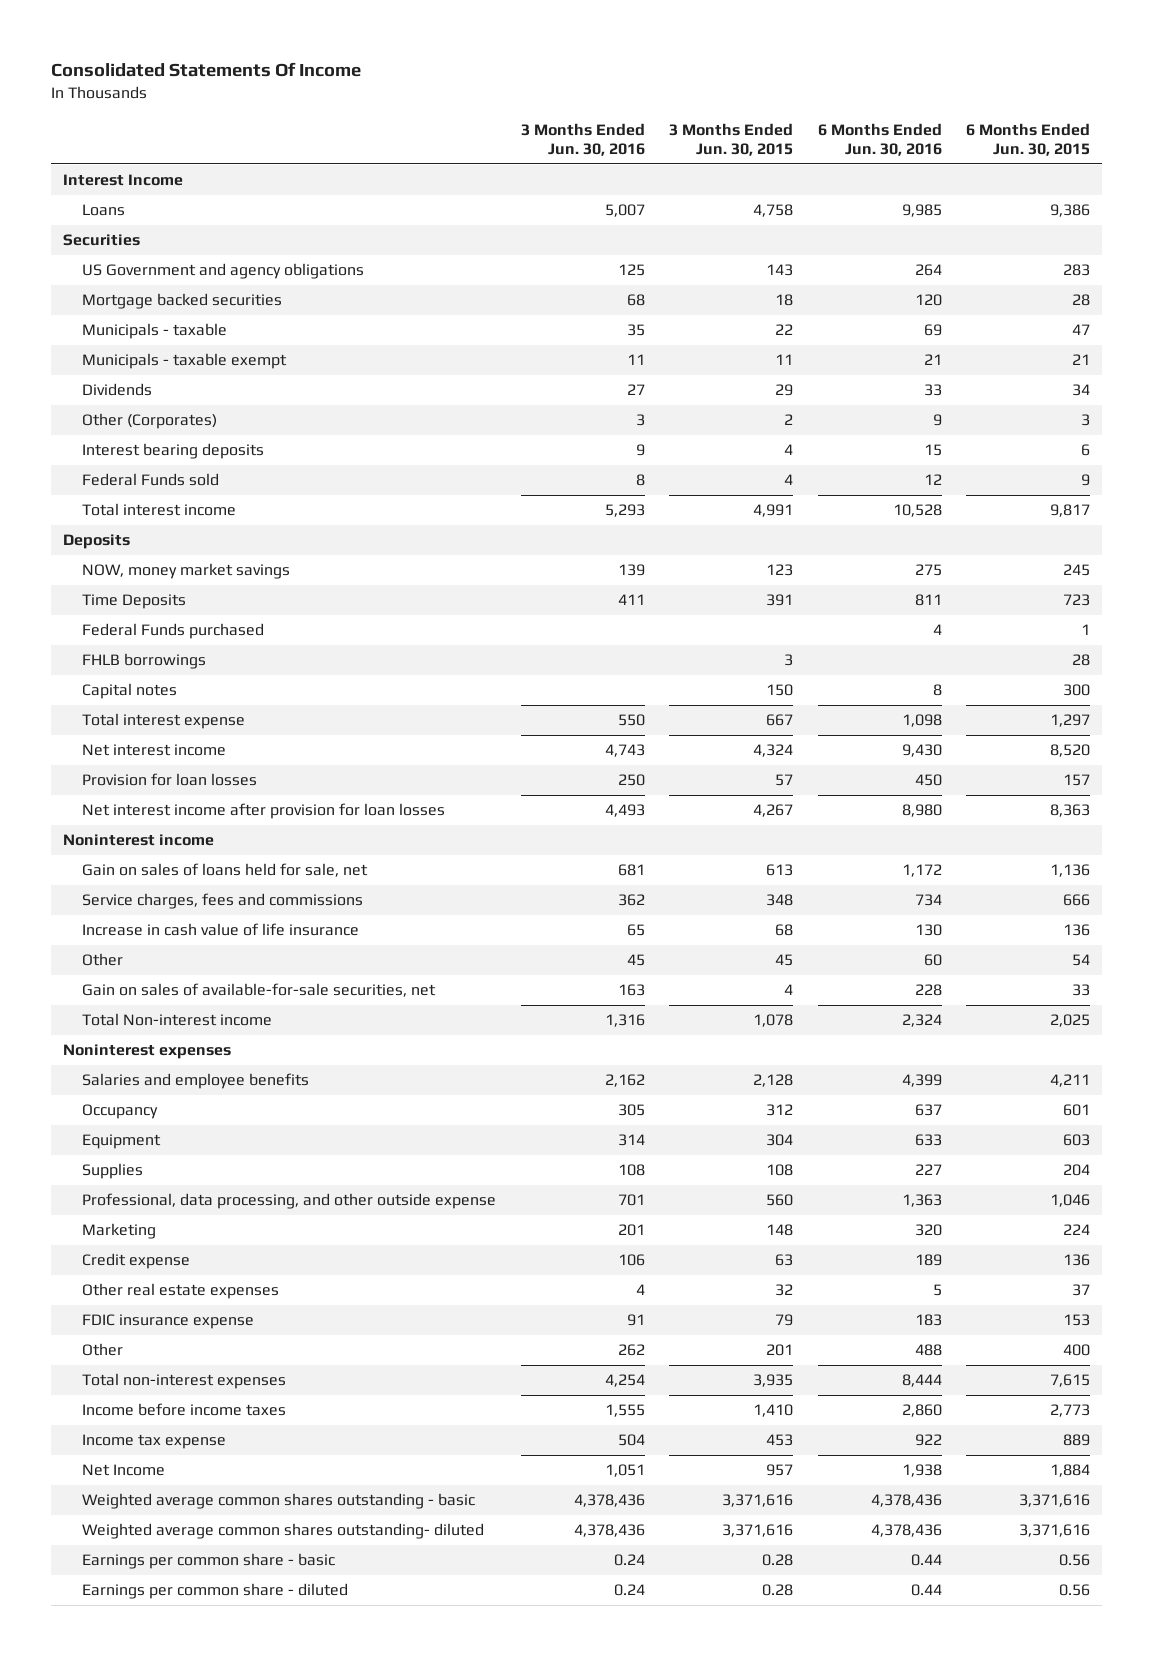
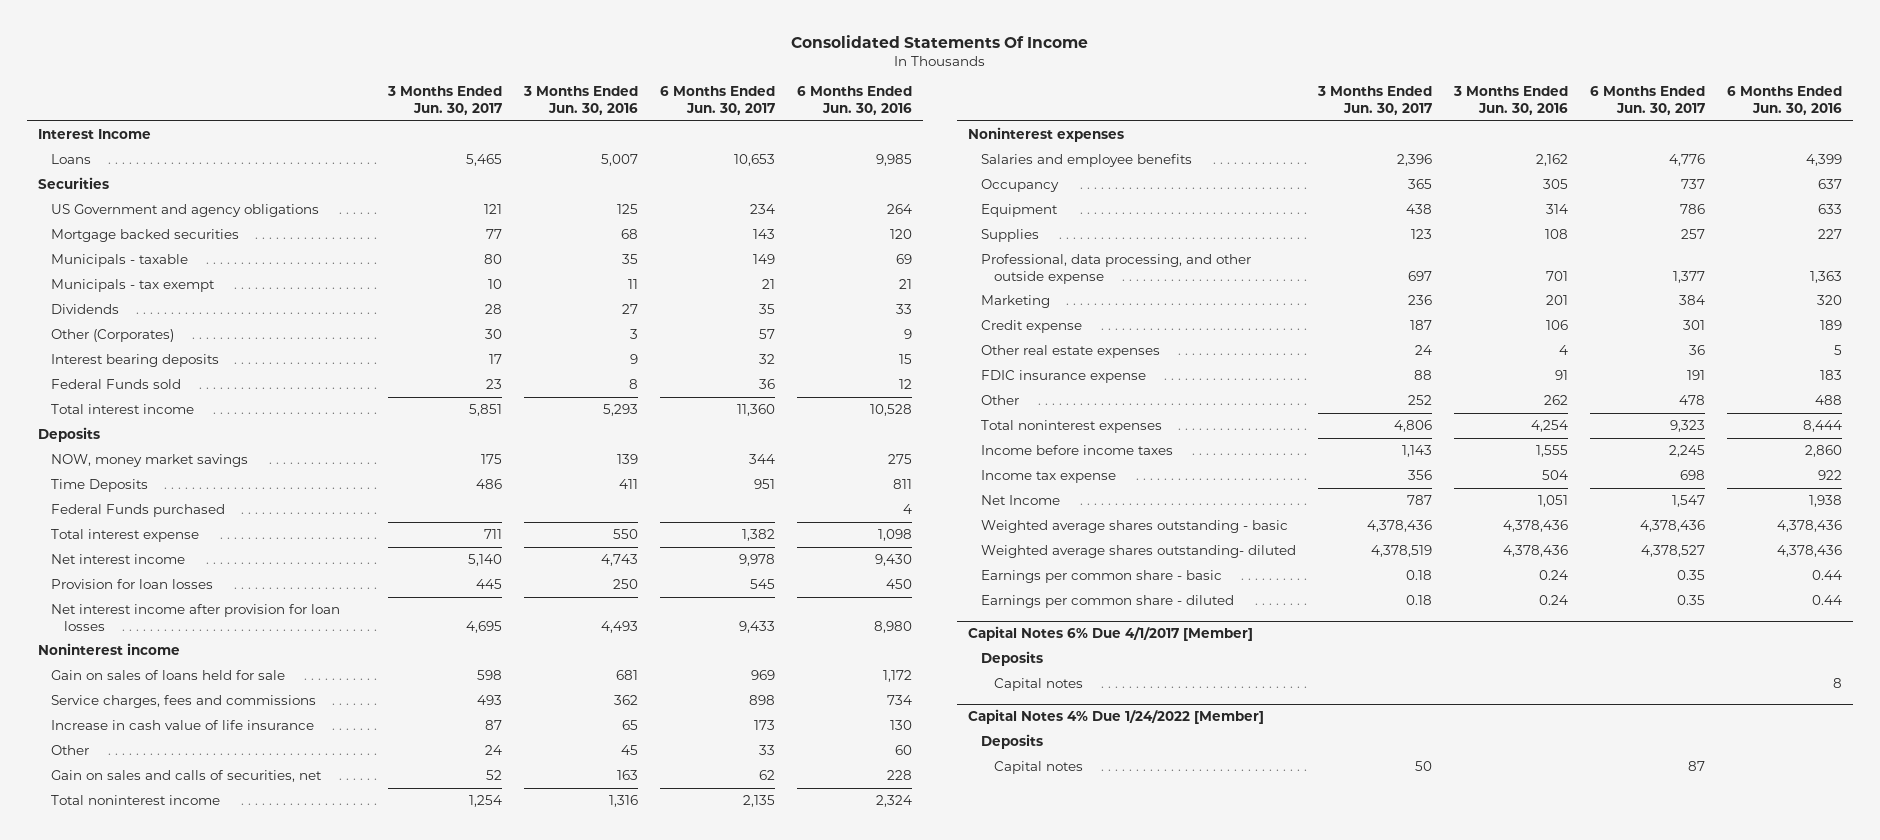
- | 3 Months Ended Jun. 30, 2016 | 3 Months Ended Jun. 30, 2015 | 6 Months Ended Jun. 30, 2016 | 6 Months Ended Jun. 30, 2015
+ | 3 Months Ended Jun. 30, 2017 | 3 Months Ended Jun. 30, 2016 | 6 Months Ended Jun. 30, 2017 | 6 Months Ended Jun. 30, 2016
- Municipals - taxable exempt | 11 | 11 | 21 | 21
+ Municipals - tax exempt | 10 | 11 | 21 | 21
- FHLB borrowings | | 3 | | 28
- Capital notes | | 150 | 8 | 300
- Gain on sales of loans held for sale, net | 681 | 613 | 1,172 | 1,136
+ Gain on sales of loans held for sale | 598 | 681 | 969 | 1,172
- Gain on sales of available-for-sale securities, net | 163 | 4 | 228 | 33
- Total Non-interest income | 1,316 | 1,078 | 2,324 | 2,025
+ Gain on sales and calls of securities, net | 52 | 163 | 62 | 228
+ Total noninterest income | 1,254 | 1,316 | 2,135 | 2,324
- Total non-interest expenses | 4,254 | 3,935 | 8,444 | 7,615
+ Total noninterest expenses | 4,806 | 4,254 | 9,323 | 8,444
- Weighted average common shares outstanding - basic | 4,378,436 | 3,371,616 | 4,378,436 | 3,371,616
- Weighted average common shares outstanding- diluted | 4,378,436 | 3,371,616 | 4,378,436 | 3,371,616
+ Weighted average shares outstanding - basic | 4,378,436 | 4,378,436 | 4,378,436 | 4,378,436
+ Weighted average shares outstanding- diluted | 4,378,519 | 4,378,436 | 4,378,527 | 4,378,436
+ Capital Notes 6% Due 4/1/2017 [Member]
+ Deposits
+ Capital notes | | | | 8
+ Capital Notes 4% Due 1/24/2022 [Member]
+ Deposits
+ Capital notes | 50 | | 87 |

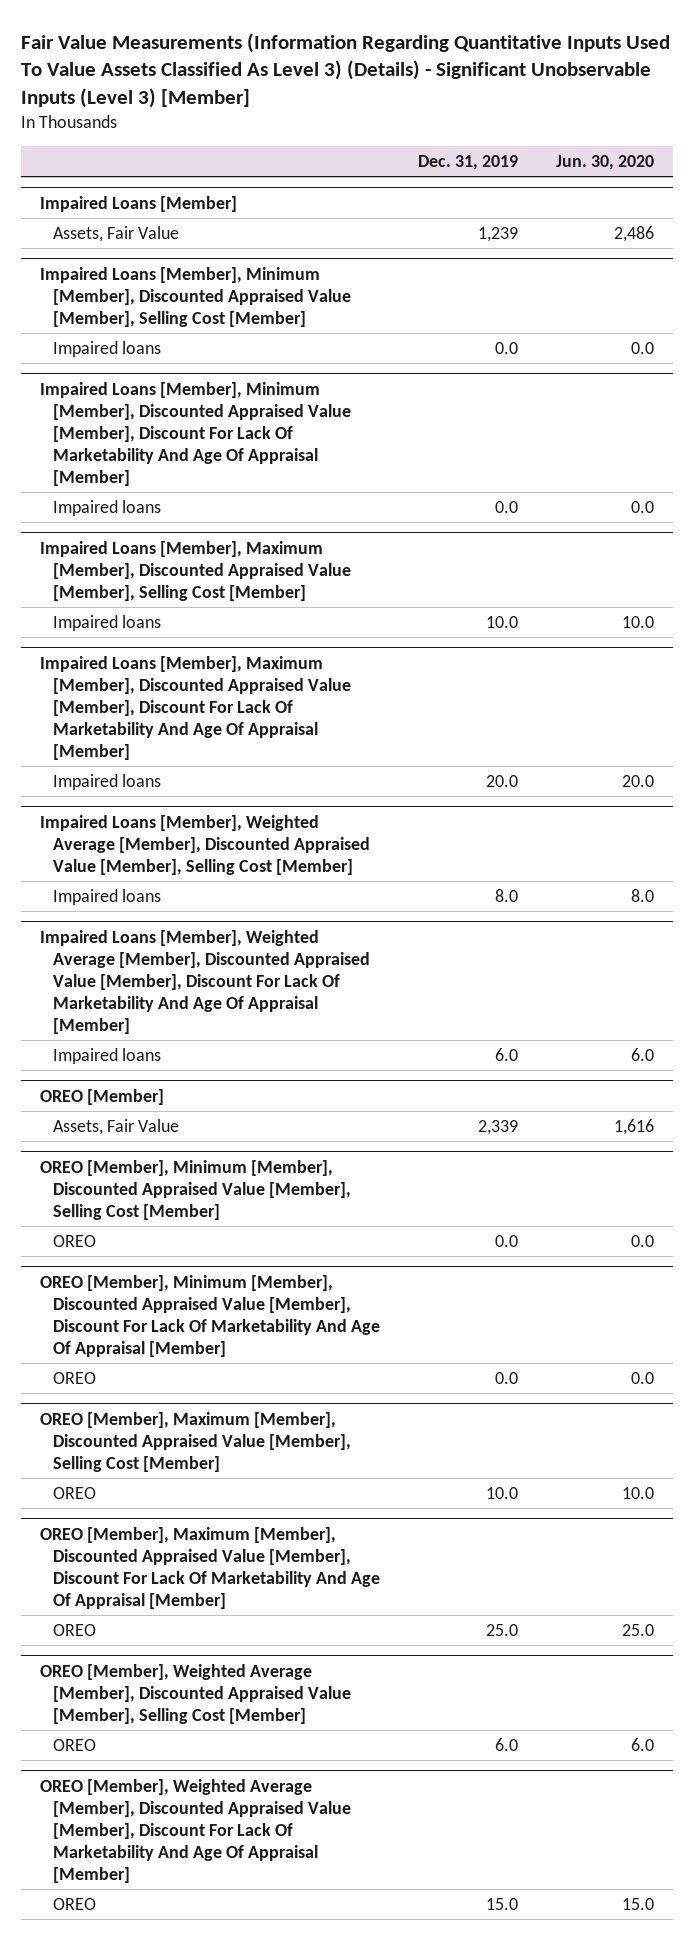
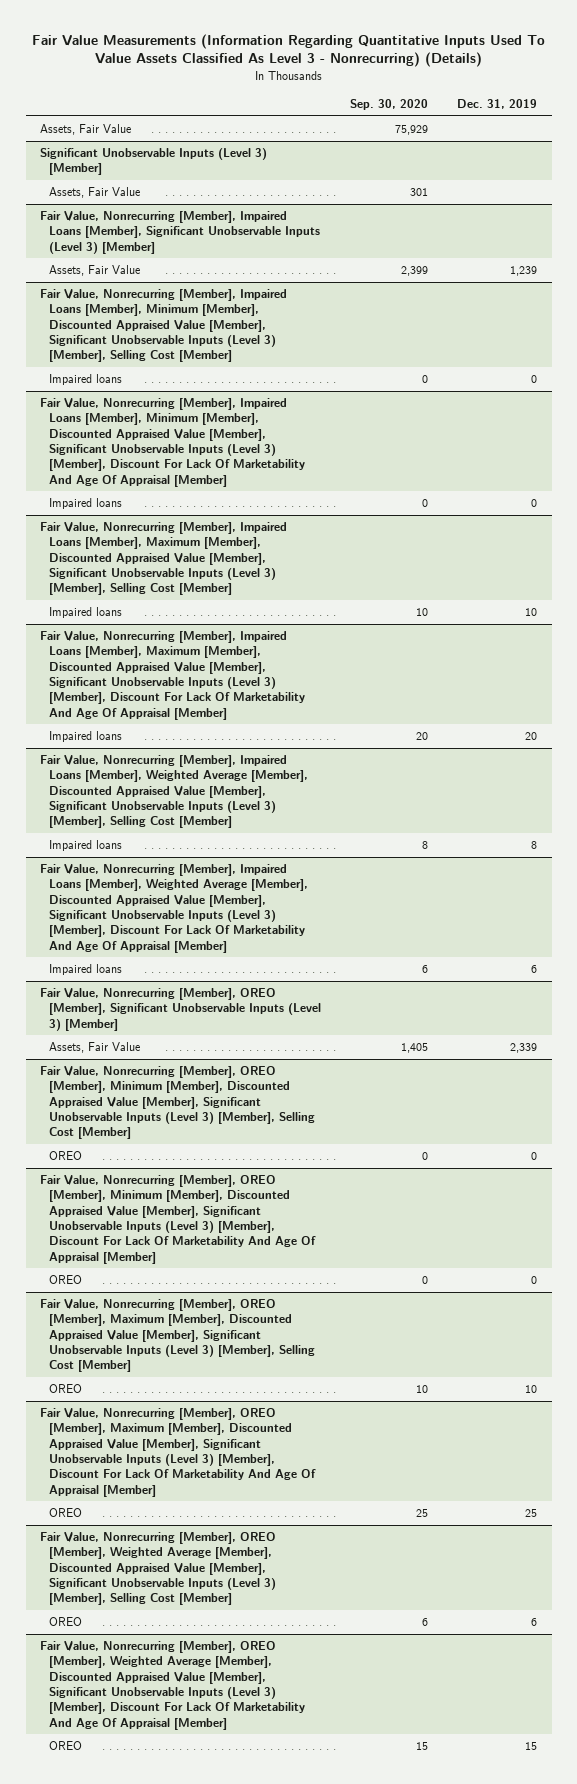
- Fair Value Measurements (Information Regarding Quantitative Inputs Used To Value Assets Classified As Level 3) (Details) - Significant Unobservable Inputs (Level 3) [Member]
+ Fair Value Measurements (Information Regarding Quantitative Inputs Used To Value Assets Classified As Level 3 - Nonrecurring) (Details)
- | Dec. 31, 2019 | Jun. 30, 2020
+ | Sep. 30, 2020 | Dec. 31, 2019
- Impaired Loans [Member]
+ Assets, Fair Value | 75,929 |
+ Significant Unobservable Inputs (Level 3) [Member]
+ Assets, Fair Value | 301 |
+ Fair Value, Nonrecurring [Member], Impaired Loans [Member], Significant Unobservable Inputs (Level 3) [Member]
- Impaired Loans [Member], Minimum [Member], Discounted Appraised Value [Member], Selling Cost [Member]
- Impaired loans | 0.0 | 0.0
- Impaired Loans [Member], Minimum [Member], Discounted Appraised Value [Member], Discount For Lack Of Marketability And Age Of Appraisal [Member]
- Impaired loans | 0.0 | 0.0
- Impaired Loans [Member], Maximum [Member], Discounted Appraised Value [Member], Selling Cost [Member]
- Impaired loans | 10.0 | 10.0
- Impaired Loans [Member], Maximum [Member], Discounted Appraised Value [Member], Discount For Lack Of Marketability And Age Of Appraisal [Member]
- Impaired loans | 20.0 | 20.0
- Impaired Loans [Member], Weighted Average [Member], Discounted Appraised Value [Member], Selling Cost [Member]
- Impaired loans | 8.0 | 8.0
- Impaired Loans [Member], Weighted Average [Member], Discounted Appraised Value [Member], Discount For Lack Of Marketability And Age Of Appraisal [Member]
- Impaired loans | 6.0 | 6.0
- OREO [Member]
+ Fair Value, Nonrecurring [Member], Impaired Loans [Member], Minimum [Member], Discounted Appraised Value [Member], Significant Unobservable Inputs (Level 3) [Member], Selling Cost [Member]
+ Impaired loans | 0 | 0
+ Fair Value, Nonrecurring [Member], Impaired Loans [Member], Minimum [Member], Discounted Appraised Value [Member], Significant Unobservable Inputs (Level 3) [Member], Discount For Lack Of Marketability And Age Of Appraisal [Member]
+ Impaired loans | 0 | 0
+ Fair Value, Nonrecurring [Member], Impaired Loans [Member], Maximum [Member], Discounted Appraised Value [Member], Significant Unobservable Inputs (Level 3) [Member], Selling Cost [Member]
+ Impaired loans | 10 | 10
+ Fair Value, Nonrecurring [Member], Impaired Loans [Member], Maximum [Member], Discounted Appraised Value [Member], Significant Unobservable Inputs (Level 3) [Member], Discount For Lack Of Marketability And Age Of Appraisal [Member]
+ Impaired loans | 20 | 20
+ Fair Value, Nonrecurring [Member], Impaired Loans [Member], Weighted Average [Member], Discounted Appraised Value [Member], Significant Unobservable Inputs (Level 3) [Member], Selling Cost [Member]
+ Impaired loans | 8 | 8
+ Fair Value, Nonrecurring [Member], Impaired Loans [Member], Weighted Average [Member], Discounted Appraised Value [Member], Significant Unobservable Inputs (Level 3) [Member], Discount For Lack Of Marketability And Age Of Appraisal [Member]
+ Impaired loans | 6 | 6
+ Fair Value, Nonrecurring [Member], OREO [Member], Significant Unobservable Inputs (Level 3) [Member]
- OREO [Member], Minimum [Member], Discounted Appraised Value [Member], Selling Cost [Member]
- OREO | 0.0 | 0.0
- OREO [Member], Minimum [Member], Discounted Appraised Value [Member], Discount For Lack Of Marketability And Age Of Appraisal [Member]
- OREO | 0.0 | 0.0
- OREO [Member], Maximum [Member], Discounted Appraised Value [Member], Selling Cost [Member]
- OREO | 10.0 | 10.0
- OREO [Member], Maximum [Member], Discounted Appraised Value [Member], Discount For Lack Of Marketability And Age Of Appraisal [Member]
- OREO | 25.0 | 25.0
- OREO [Member], Weighted Average [Member], Discounted Appraised Value [Member], Selling Cost [Member]
- OREO | 6.0 | 6.0
- OREO [Member], Weighted Average [Member], Discounted Appraised Value [Member], Discount For Lack Of Marketability And Age Of Appraisal [Member]
- OREO | 15.0 | 15.0
+ Fair Value, Nonrecurring [Member], OREO [Member], Minimum [Member], Discounted Appraised Value [Member], Significant Unobservable Inputs (Level 3) [Member], Selling Cost [Member]
+ OREO | 0 | 0
+ Fair Value, Nonrecurring [Member], OREO [Member], Minimum [Member], Discounted Appraised Value [Member], Significant Unobservable Inputs (Level 3) [Member], Discount For Lack Of Marketability And Age Of Appraisal [Member]
+ OREO | 0 | 0
+ Fair Value, Nonrecurring [Member], OREO [Member], Maximum [Member], Discounted Appraised Value [Member], Significant Unobservable Inputs (Level 3) [Member], Selling Cost [Member]
+ OREO | 10 | 10
+ Fair Value, Nonrecurring [Member], OREO [Member], Maximum [Member], Discounted Appraised Value [Member], Significant Unobservable Inputs (Level 3) [Member], Discount For Lack Of Marketability And Age Of Appraisal [Member]
+ OREO | 25 | 25
+ Fair Value, Nonrecurring [Member], OREO [Member], Weighted Average [Member], Discounted Appraised Value [Member], Significant Unobservable Inputs (Level 3) [Member], Selling Cost [Member]
+ OREO | 6 | 6
+ Fair Value, Nonrecurring [Member], OREO [Member], Weighted Average [Member], Discounted Appraised Value [Member], Significant Unobservable Inputs (Level 3) [Member], Discount For Lack Of Marketability And Age Of Appraisal [Member]
+ OREO | 15 | 15

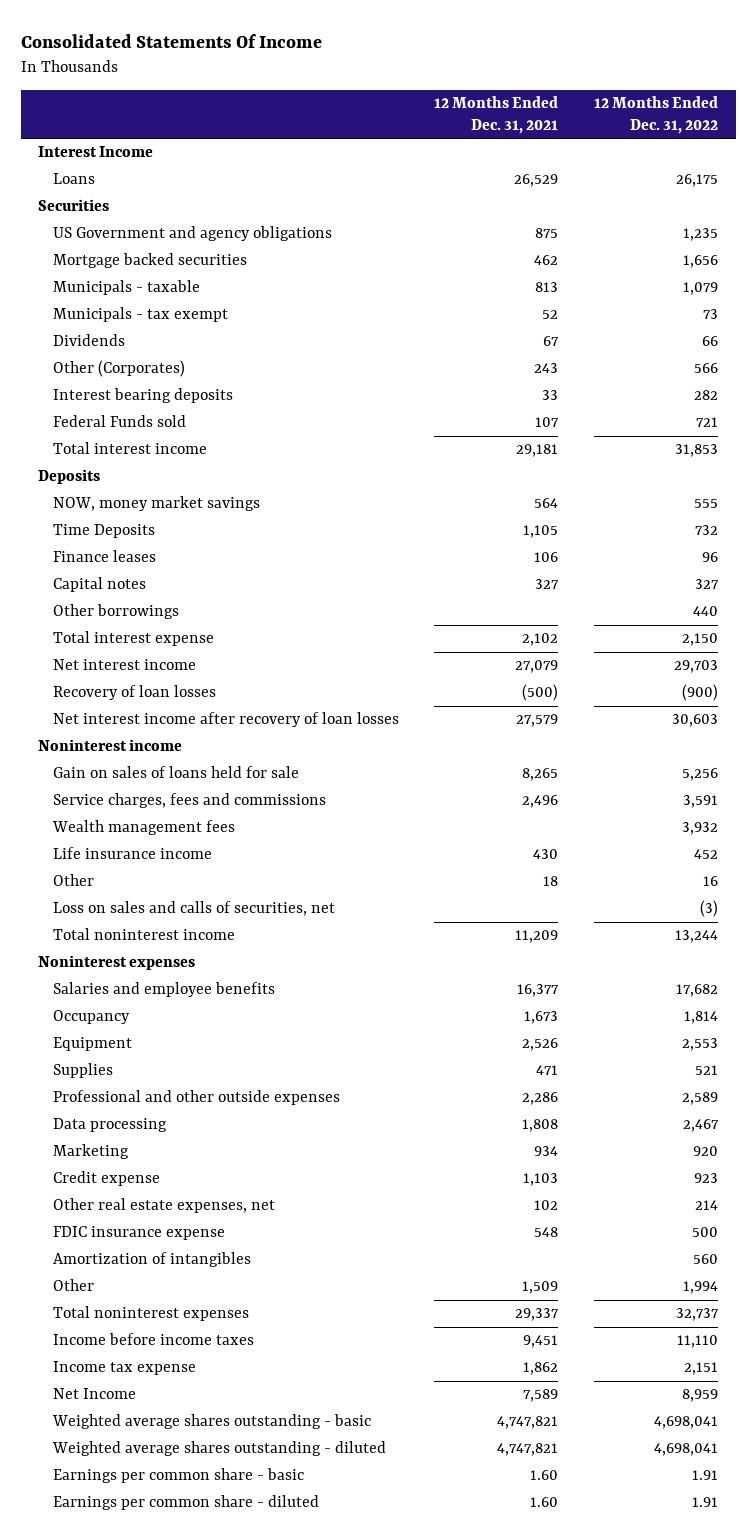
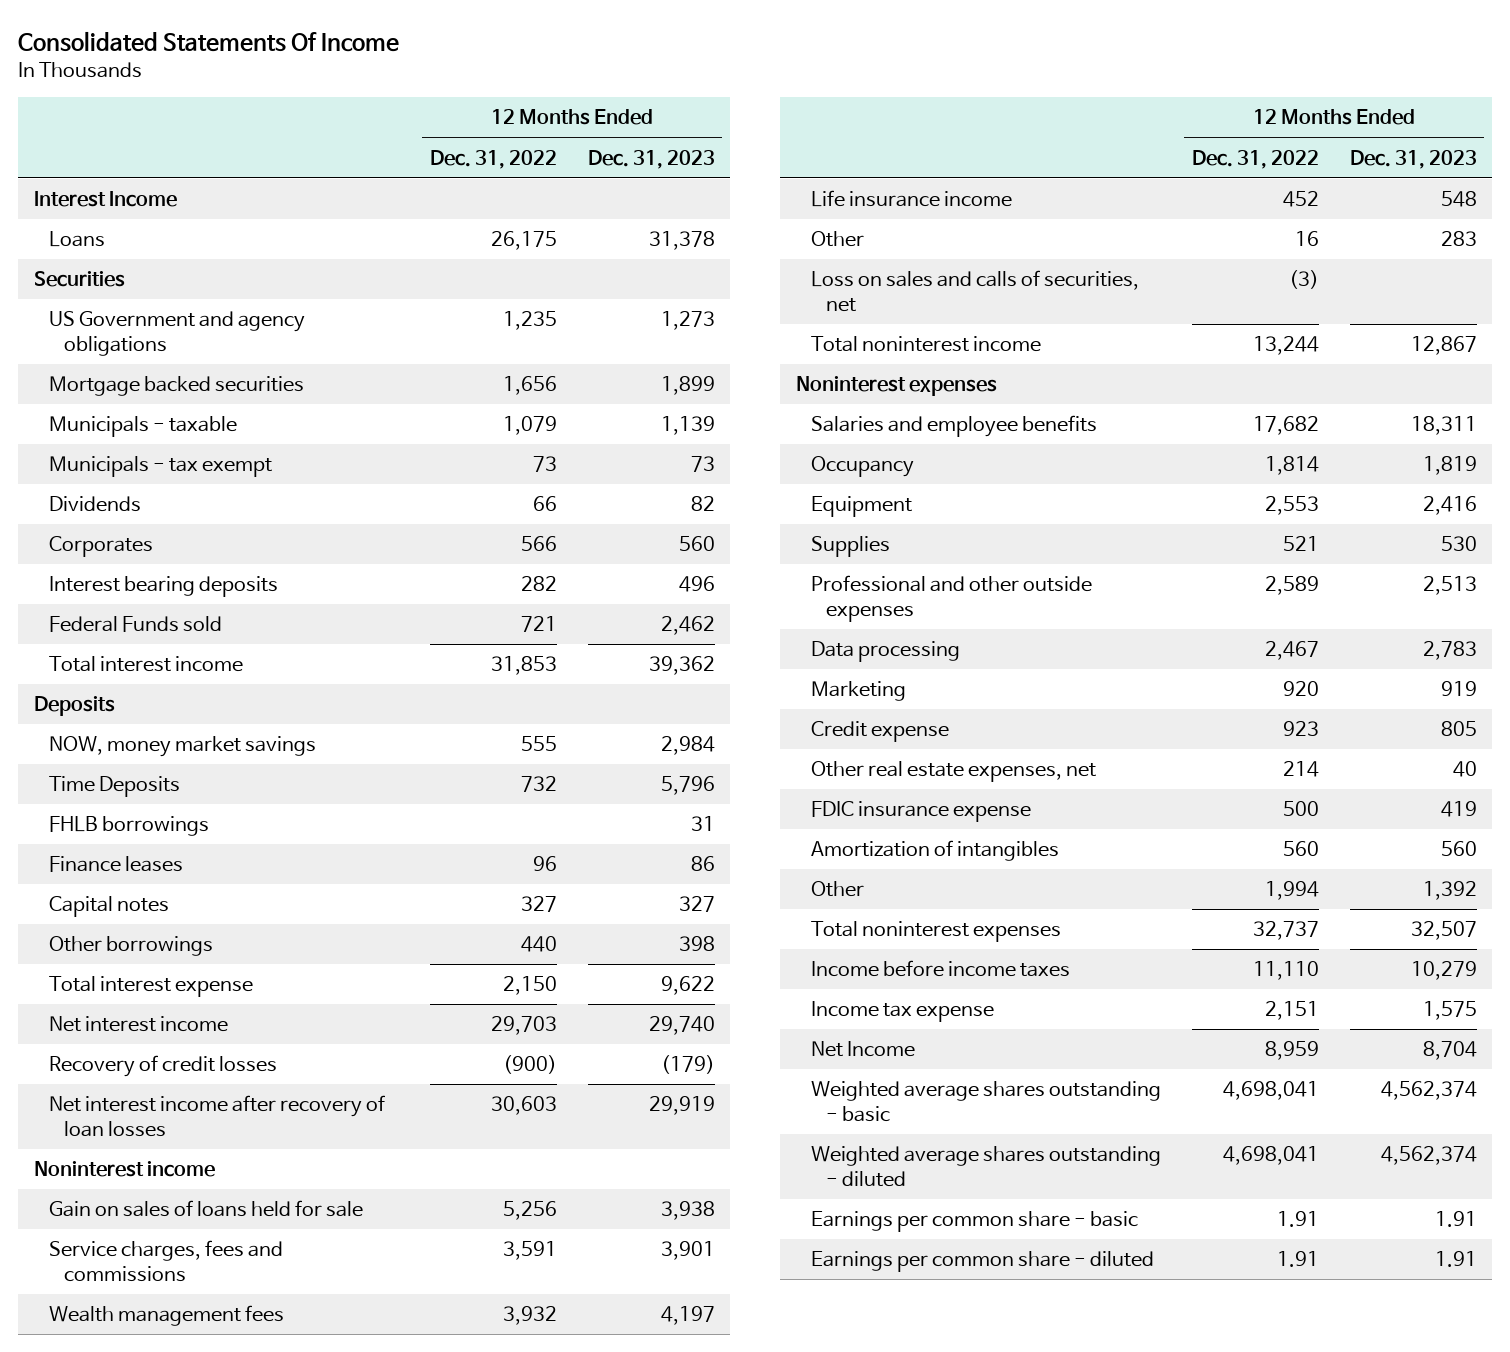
- | 12 Months Ended Dec. 31, 2021 | 12 Months Ended Dec. 31, 2022
+ | 12 Months Ended Dec. 31, 2022 | 12 Months Ended Dec. 31, 2023
- Other (Corporates) | 243 | 566
+ Corporates | 566 | 560
+ FHLB borrowings | | 31
- Recovery of loan losses | (500) | (900)
+ Recovery of credit losses | (900) | (179)

